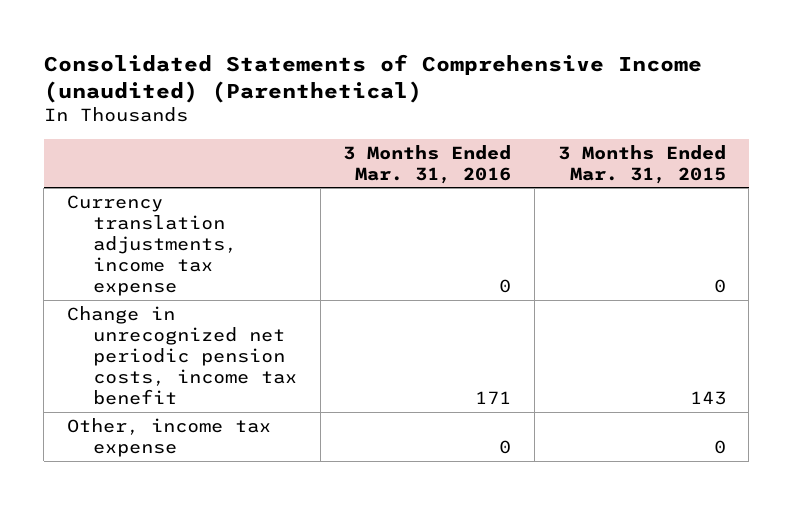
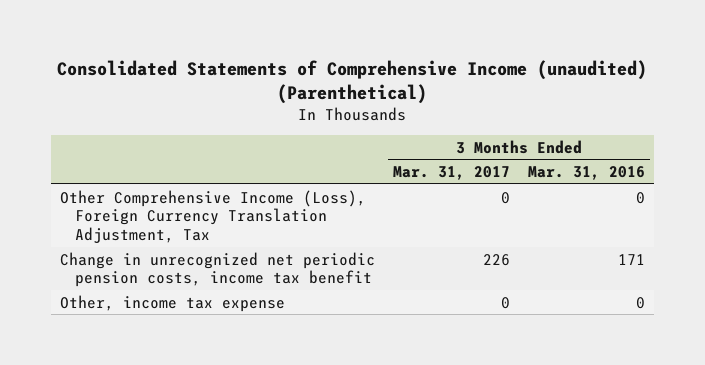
- | 3 Months Ended Mar. 31, 2016 | 3 Months Ended Mar. 31, 2015
+ | 3 Months Ended Mar. 31, 2017 | 3 Months Ended Mar. 31, 2016
- Currency translation adjustments, income tax expense | 0 | 0
+ Other Comprehensive Income (Loss), Foreign Currency Translation Adjustment, Tax | 0 | 0

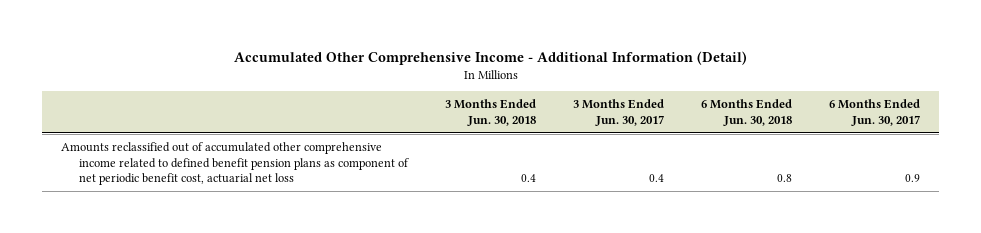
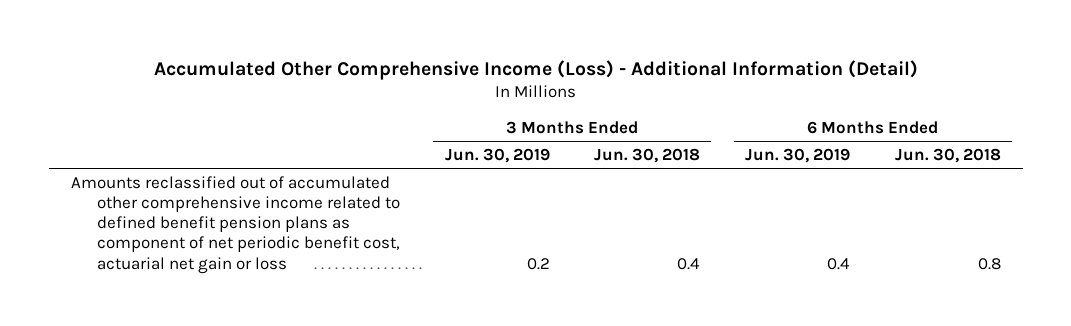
- Accumulated Other Comprehensive Income - Additional Information (Detail)
+ Accumulated Other Comprehensive Income (Loss) - Additional Information (Detail)
- | 3 Months Ended Jun. 30, 2018 | 3 Months Ended Jun. 30, 2017 | 6 Months Ended Jun. 30, 2018 | 6 Months Ended Jun. 30, 2017
+ | 3 Months Ended Jun. 30, 2019 | 3 Months Ended Jun. 30, 2018 | 6 Months Ended Jun. 30, 2019 | 6 Months Ended Jun. 30, 2018
- Amounts reclassified out of accumulated other comprehensive income related to defined benefit pension plans as component of net periodic benefit cost, actuarial net loss | 0.4 | 0.4 | 0.8 | 0.9
+ Amounts reclassified out of accumulated other comprehensive income related to defined benefit pension plans as component of net periodic benefit cost, actuarial net gain or loss | 0.2 | 0.4 | 0.4 | 0.8

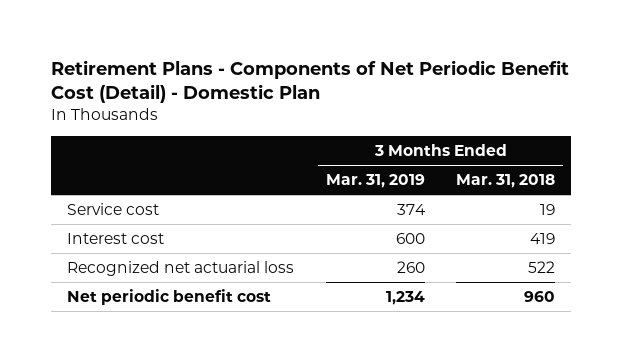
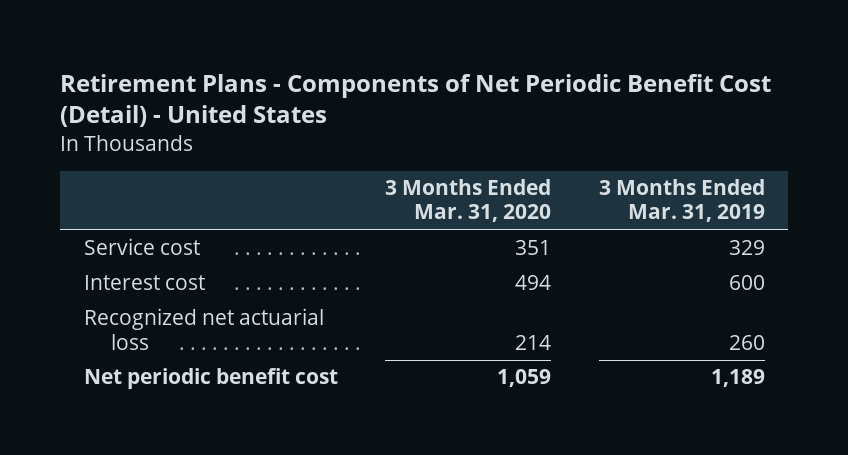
- Retirement Plans - Components of Net Periodic Benefit Cost (Detail) - Domestic Plan
+ Retirement Plans - Components of Net Periodic Benefit Cost (Detail) - United States
- | 3 Months Ended Mar. 31, 2019 | 3 Months Ended Mar. 31, 2018
+ | 3 Months Ended Mar. 31, 2020 | 3 Months Ended Mar. 31, 2019
- Service cost | 374 | 19
+ Service cost | 351 | 329
- Net periodic benefit cost | 1,234 | 960
+ Net periodic benefit cost | 1,059 | 1,189

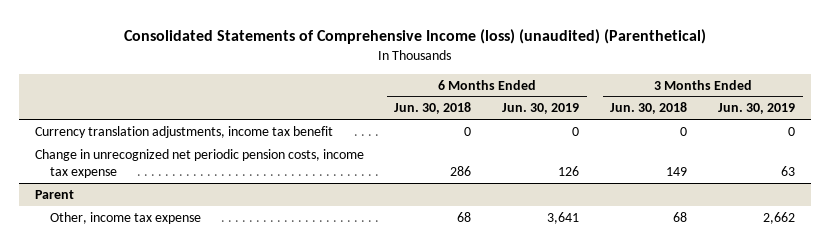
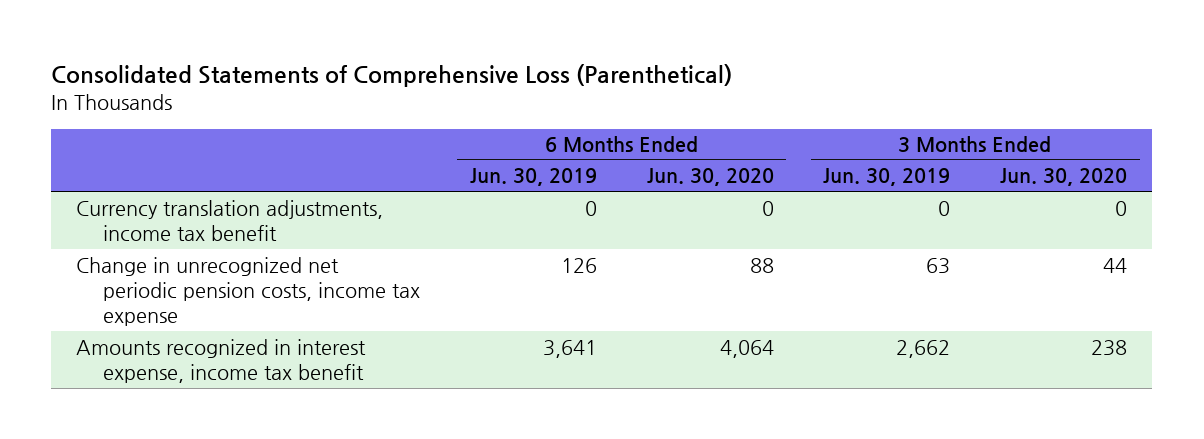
- Consolidated Statements of Comprehensive Income (loss) (unaudited) (Parenthetical)
+ Consolidated Statements of Comprehensive Loss (Parenthetical)
- | 6 Months Ended Jun. 30, 2018 | 6 Months Ended Jun. 30, 2019 | 3 Months Ended Jun. 30, 2018 | 3 Months Ended Jun. 30, 2019
+ | 6 Months Ended Jun. 30, 2019 | 6 Months Ended Jun. 30, 2020 | 3 Months Ended Jun. 30, 2019 | 3 Months Ended Jun. 30, 2020
- Parent
- Other, income tax expense | 68 | 3,641 | 68 | 2,662
+ Amounts recognized in interest expense, income tax benefit | 3,641 | 4,064 | 2,662 | 238

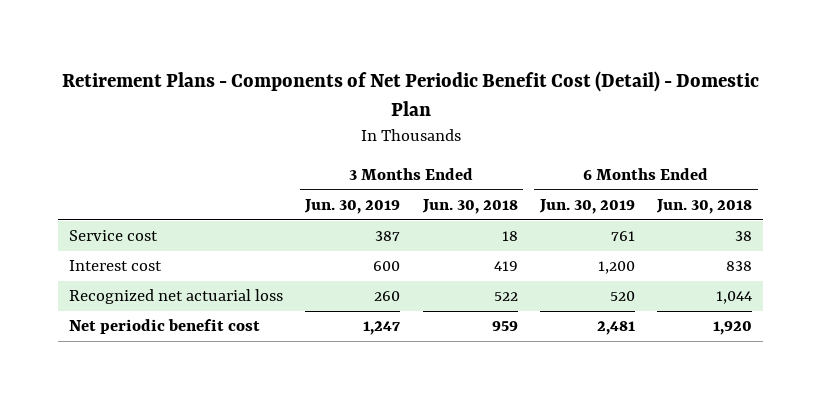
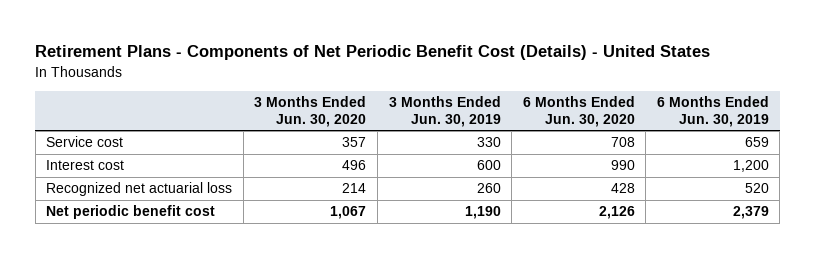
- Retirement Plans - Components of Net Periodic Benefit Cost (Detail) - Domestic Plan
+ Retirement Plans - Components of Net Periodic Benefit Cost (Details) - United States
- | 3 Months Ended Jun. 30, 2019 | 3 Months Ended Jun. 30, 2018 | 6 Months Ended Jun. 30, 2019 | 6 Months Ended Jun. 30, 2018
+ | 3 Months Ended Jun. 30, 2020 | 3 Months Ended Jun. 30, 2019 | 6 Months Ended Jun. 30, 2020 | 6 Months Ended Jun. 30, 2019
- Service cost | 387 | 18 | 761 | 38
+ Service cost | 357 | 330 | 708 | 659
- Net periodic benefit cost | 1,247 | 959 | 2,481 | 1,920
+ Net periodic benefit cost | 1,067 | 1,190 | 2,126 | 2,379

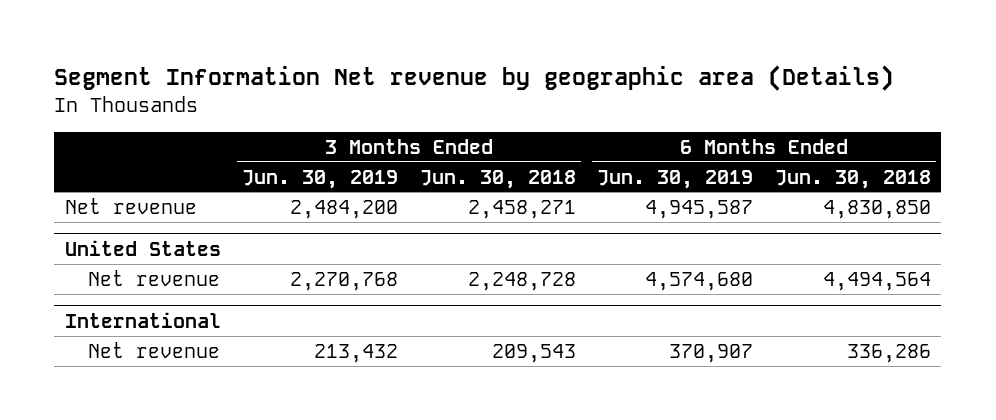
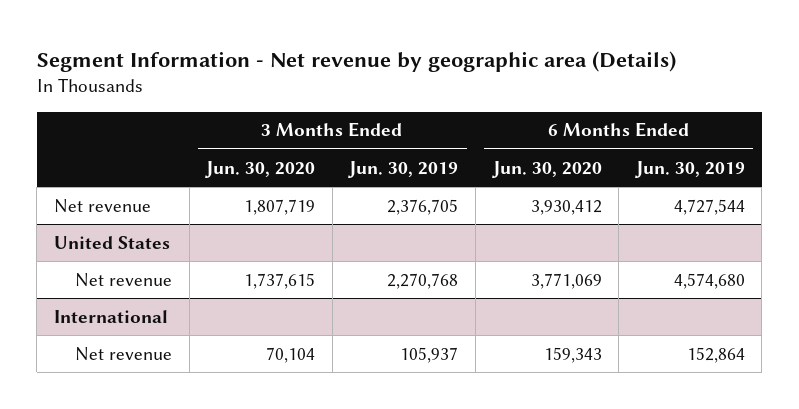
- Segment Information Net revenue by geographic area (Details)
+ Segment Information - Net revenue by geographic area (Details)
- | 3 Months Ended Jun. 30, 2019 | 3 Months Ended Jun. 30, 2018 | 6 Months Ended Jun. 30, 2019 | 6 Months Ended Jun. 30, 2018
+ | 3 Months Ended Jun. 30, 2020 | 3 Months Ended Jun. 30, 2019 | 6 Months Ended Jun. 30, 2020 | 6 Months Ended Jun. 30, 2019
- Net revenue | 2,484,200 | 2,458,271 | 4,945,587 | 4,830,850
+ Net revenue | 1,807,719 | 2,376,705 | 3,930,412 | 4,727,544
@ International
- Net revenue | 213,432 | 209,543 | 370,907 | 336,286
+ Net revenue | 70,104 | 105,937 | 159,343 | 152,864

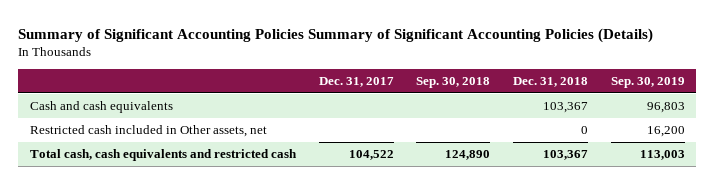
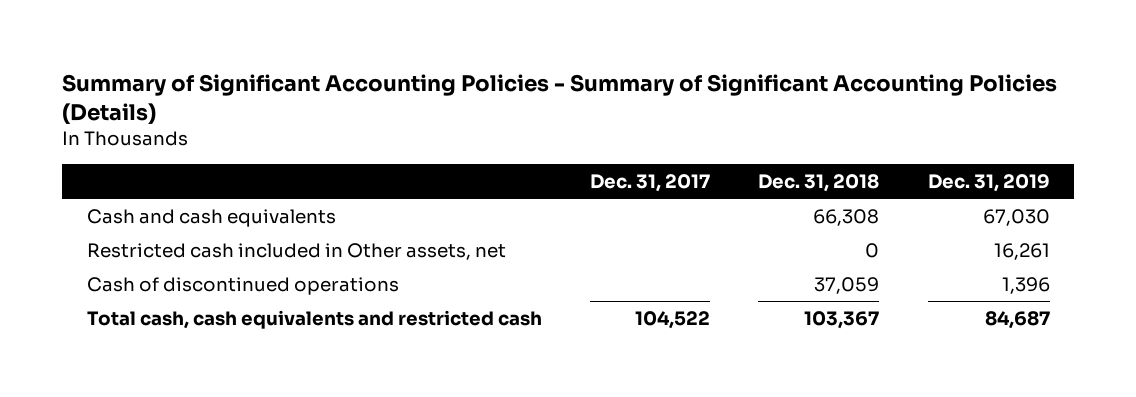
- Summary of Significant Accounting Policies Summary of Significant Accounting Policies (Details)
+ Summary of Significant Accounting Policies - Summary of Significant Accounting Policies (Details)
- | Dec. 31, 2017 | Sep. 30, 2018 | Dec. 31, 2018 | Sep. 30, 2019
+ | Dec. 31, 2017 | Dec. 31, 2018 | Dec. 31, 2019
- Cash and cash equivalents | | | 103,367 | 96,803
+ Cash and cash equivalents | | 66,308 | 67,030
+ Cash of discontinued operations | | 37,059 | 1,396

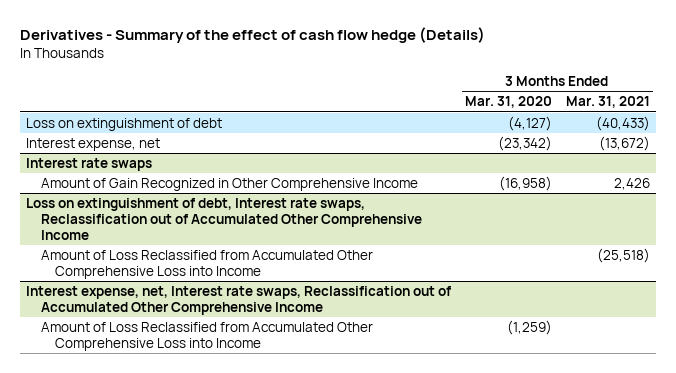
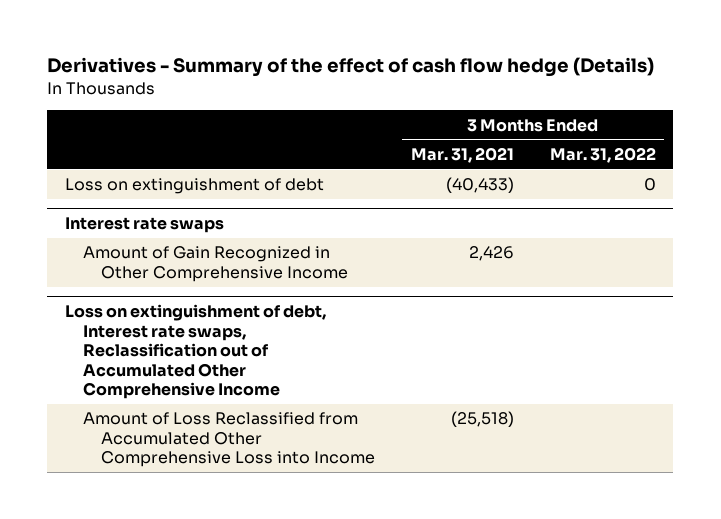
- | 3 Months Ended Mar. 31, 2020 | 3 Months Ended Mar. 31, 2021
+ | 3 Months Ended Mar. 31, 2021 | 3 Months Ended Mar. 31, 2022
- Interest expense, net | (23,342) | (13,672)
- Interest expense, net, Interest rate swaps, Reclassification out of Accumulated Other Comprehensive Income
- Amount of Loss Reclassified from Accumulated Other Comprehensive Loss into Income | (1,259) |

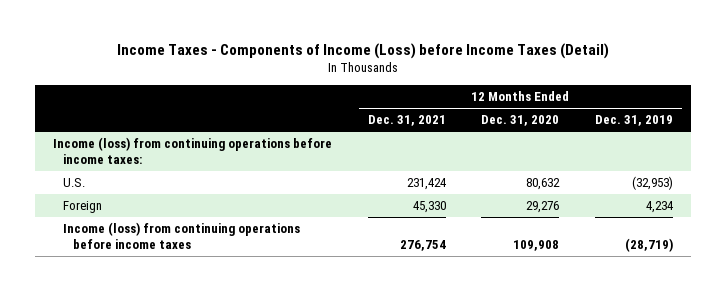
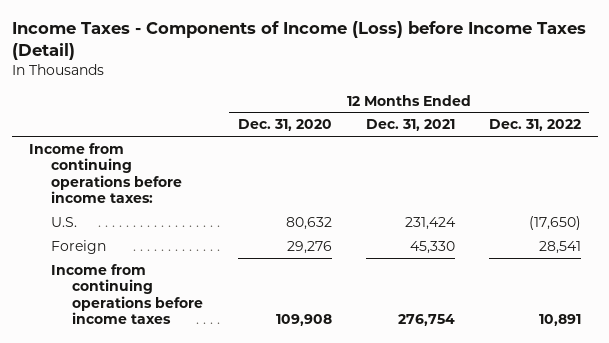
- | 12 Months Ended Dec. 31, 2021 | 12 Months Ended Dec. 31, 2020 | 12 Months Ended Dec. 31, 2019
+ | 12 Months Ended Dec. 31, 2020 | 12 Months Ended Dec. 31, 2021 | 12 Months Ended Dec. 31, 2022
- Income (loss) from continuing operations before income taxes:
+ Income from continuing operations before income taxes:
- Income (loss) from continuing operations before income taxes | 276,754 | 109,908 | (28,719)
+ Income from continuing operations before income taxes | 109,908 | 276,754 | 10,891

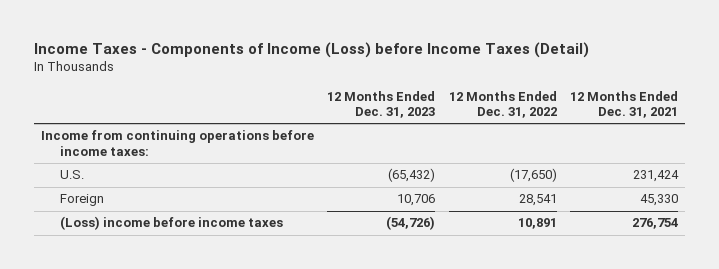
- | 12 Months Ended Dec. 31, 2020 | 12 Months Ended Dec. 31, 2021 | 12 Months Ended Dec. 31, 2022
+ | 12 Months Ended Dec. 31, 2023 | 12 Months Ended Dec. 31, 2022 | 12 Months Ended Dec. 31, 2021
- Income from continuing operations before income taxes | 109,908 | 276,754 | 10,891
+ (Loss) income before income taxes | (54,726) | 10,891 | 276,754

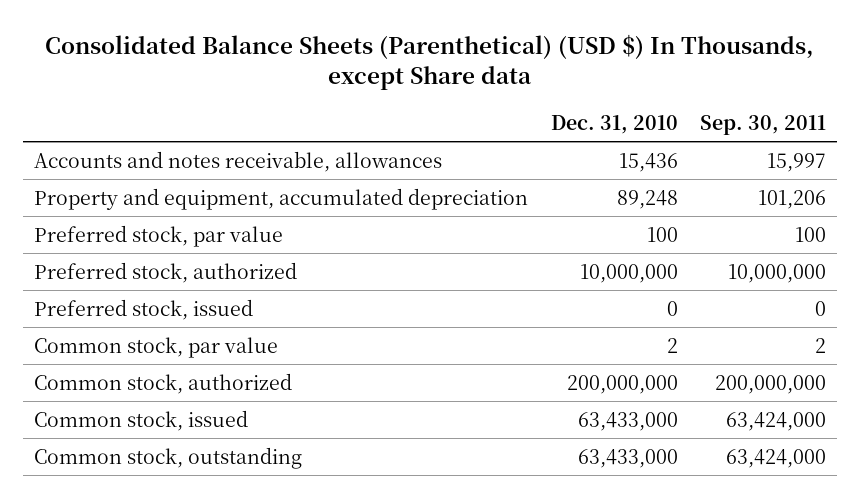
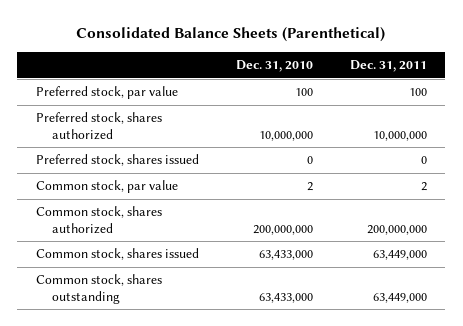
- Consolidated Balance Sheets (Parenthetical) (USD $) In Thousands, except Share data
+ Consolidated Balance Sheets (Parenthetical)
- | Dec. 31, 2010 | Sep. 30, 2011
+ | Dec. 31, 2010 | Dec. 31, 2011
- Accounts and notes receivable, allowances | 15,436 | 15,997
- Property and equipment, accumulated depreciation | 89,248 | 101,206
- Preferred stock, authorized | 10,000,000 | 10,000,000
- Preferred stock, issued | 0 | 0
+ Preferred stock, shares authorized | 10,000,000 | 10,000,000
+ Preferred stock, shares issued | 0 | 0
- Common stock, authorized | 200,000,000 | 200,000,000
- Common stock, issued | 63,433,000 | 63,424,000
- Common stock, outstanding | 63,433,000 | 63,424,000
+ Common stock, shares authorized | 200,000,000 | 200,000,000
+ Common stock, shares issued | 63,433,000 | 63,449,000
+ Common stock, shares outstanding | 63,433,000 | 63,449,000

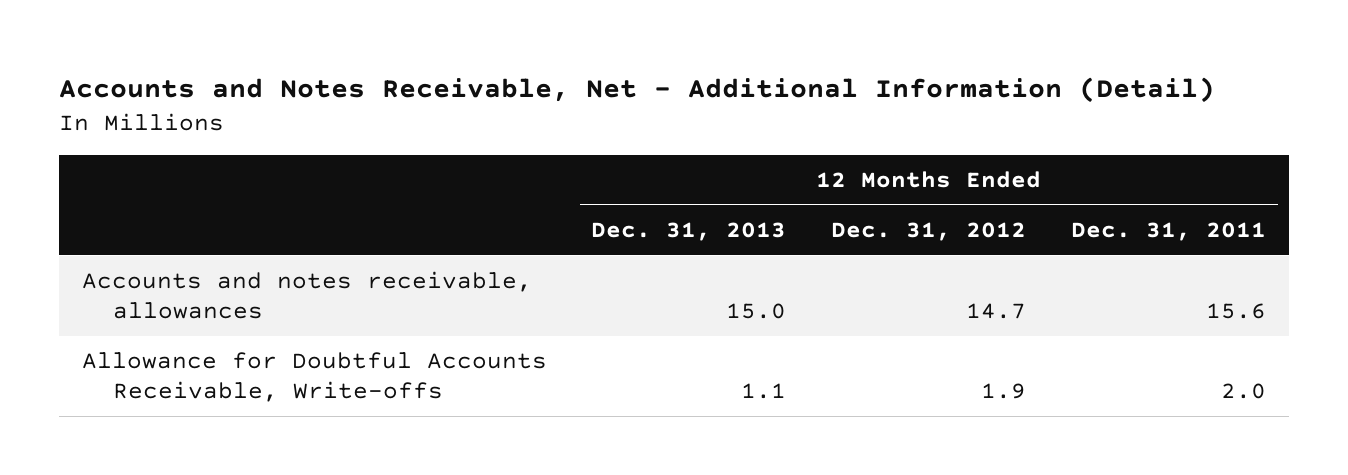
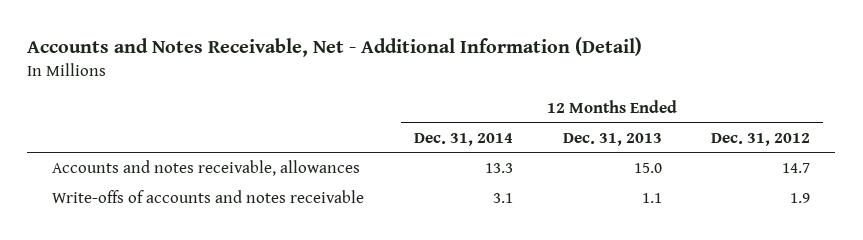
- | 12 Months Ended Dec. 31, 2013 | 12 Months Ended Dec. 31, 2012 | 12 Months Ended Dec. 31, 2011
+ | 12 Months Ended Dec. 31, 2014 | 12 Months Ended Dec. 31, 2013 | 12 Months Ended Dec. 31, 2012
- Allowance for Doubtful Accounts Receivable, Write-offs | 1.1 | 1.9 | 2.0
+ Write-offs of accounts and notes receivable | 3.1 | 1.1 | 1.9

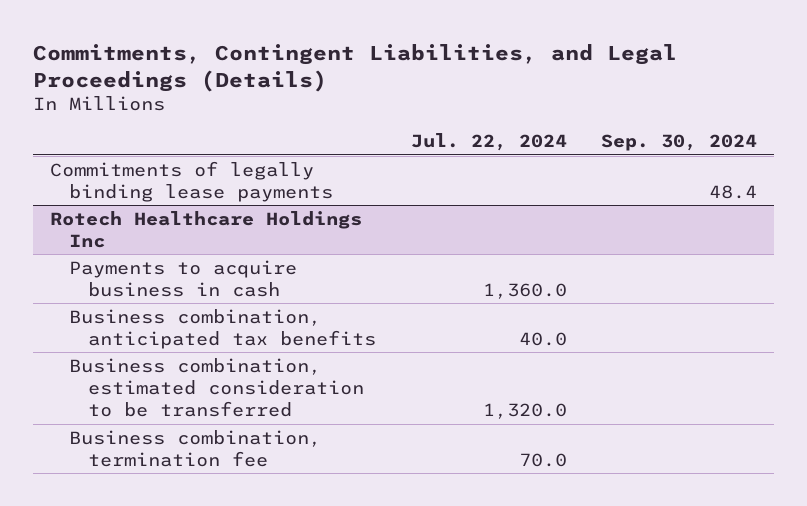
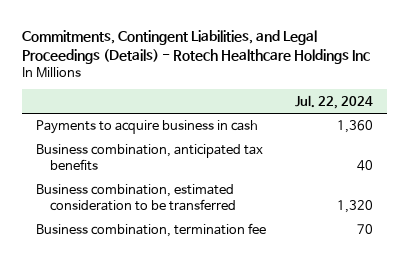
- Commitments, Contingent Liabilities, and Legal Proceedings (Details)
+ Commitments, Contingent Liabilities, and Legal Proceedings (Details) - Rotech Healthcare Holdings Inc
- | Jul. 22, 2024 | Sep. 30, 2024
+ | Jul. 22, 2024
- Commitments of legally binding lease payments | | 48.4
- Rotech Healthcare Holdings Inc
- Payments to acquire business in cash | 1,360.0 |
- Business combination, anticipated tax benefits | 40.0 |
- Business combination, estimated consideration to be transferred | 1,320.0 |
- Business combination, termination fee | 70.0 |
+ Payments to acquire business in cash | 1,360
+ Business combination, anticipated tax benefits | 40
+ Business combination, estimated consideration to be transferred | 1,320
+ Business combination, termination fee | 70

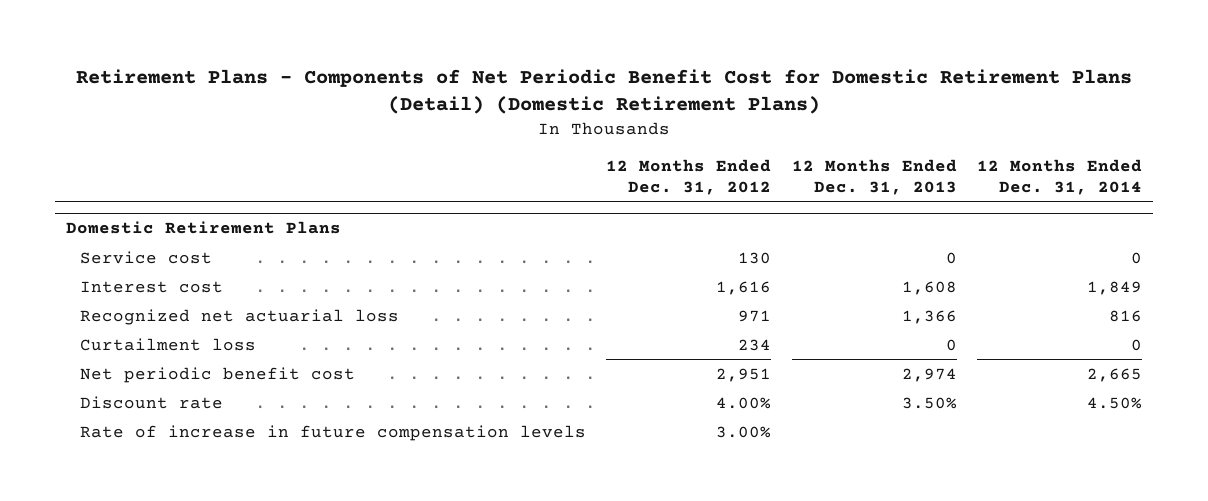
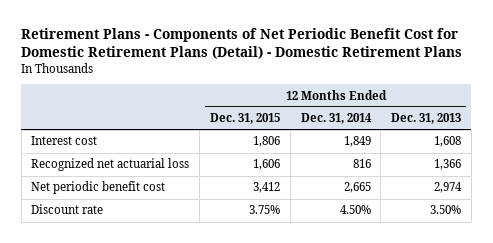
- Retirement Plans - Components of Net Periodic Benefit Cost for Domestic Retirement Plans (Detail) (Domestic Retirement Plans)
+ Retirement Plans - Components of Net Periodic Benefit Cost for Domestic Retirement Plans (Detail) - Domestic Retirement Plans
- | 12 Months Ended Dec. 31, 2012 | 12 Months Ended Dec. 31, 2013 | 12 Months Ended Dec. 31, 2014
+ | 12 Months Ended Dec. 31, 2015 | 12 Months Ended Dec. 31, 2014 | 12 Months Ended Dec. 31, 2013
- Domestic Retirement Plans
- Service cost | 130 | 0 | 0
- Curtailment loss | 234 | 0 | 0
- Rate of increase in future compensation levels | 3.00% | |

